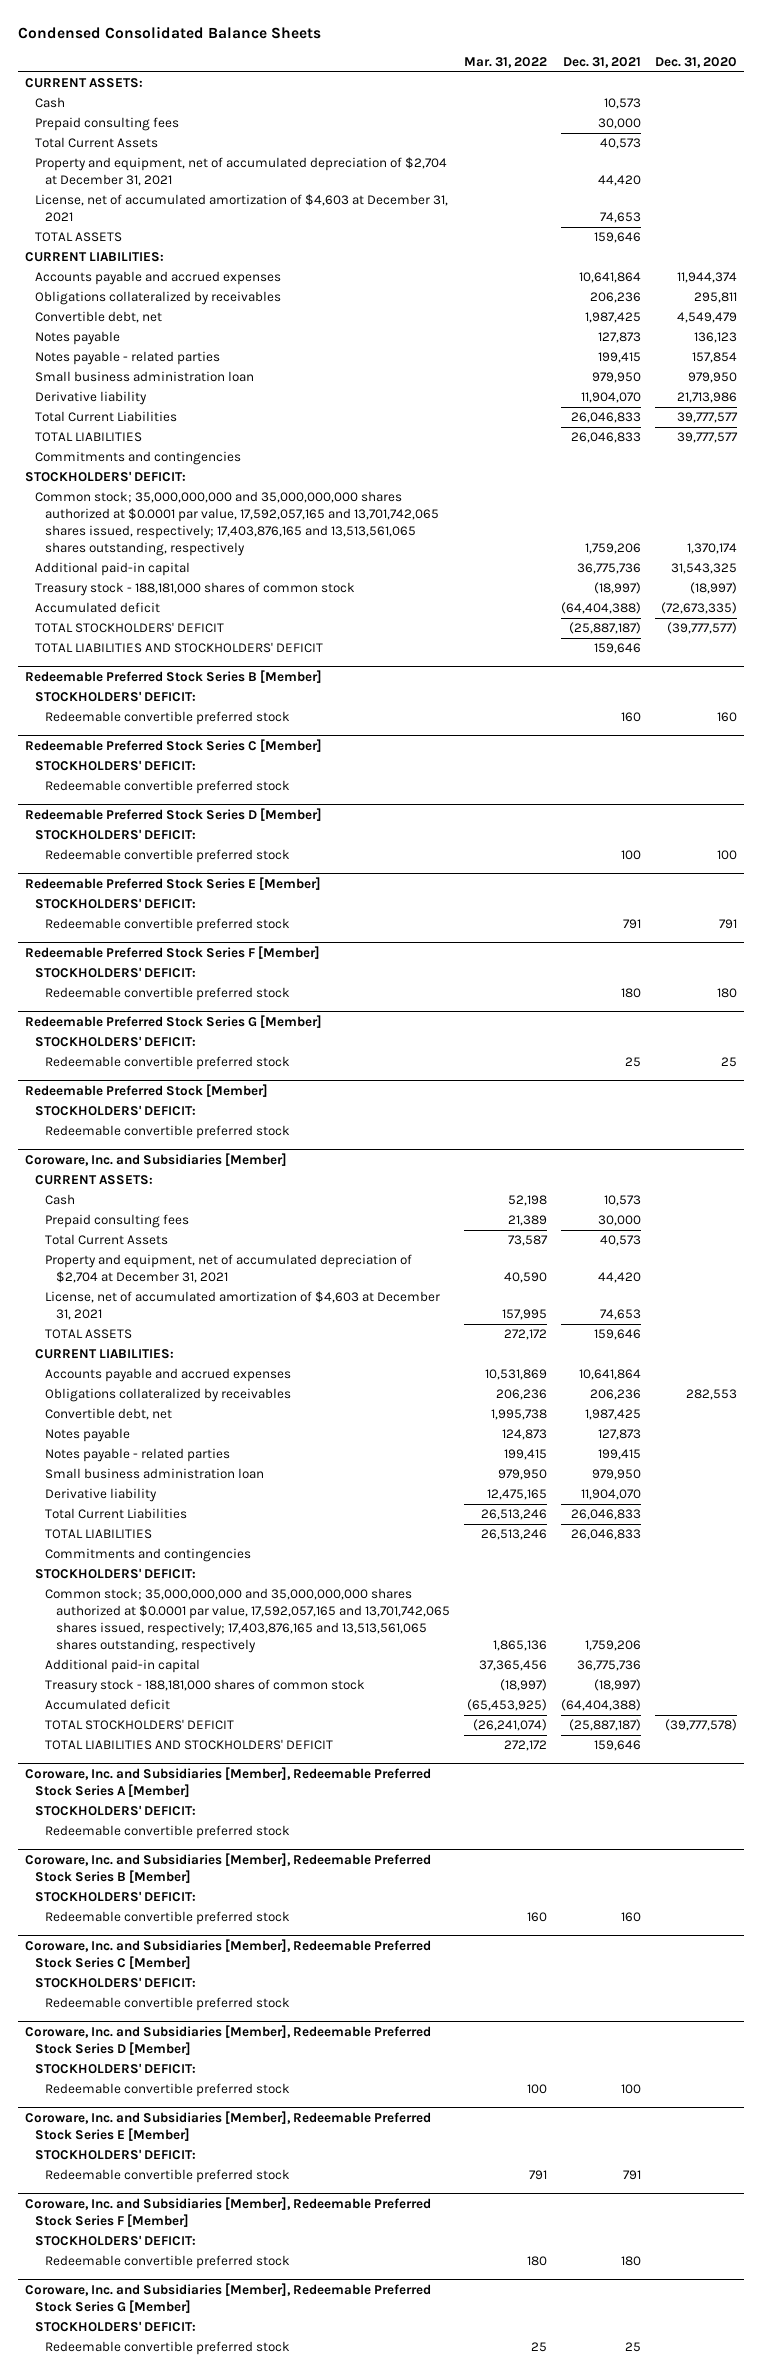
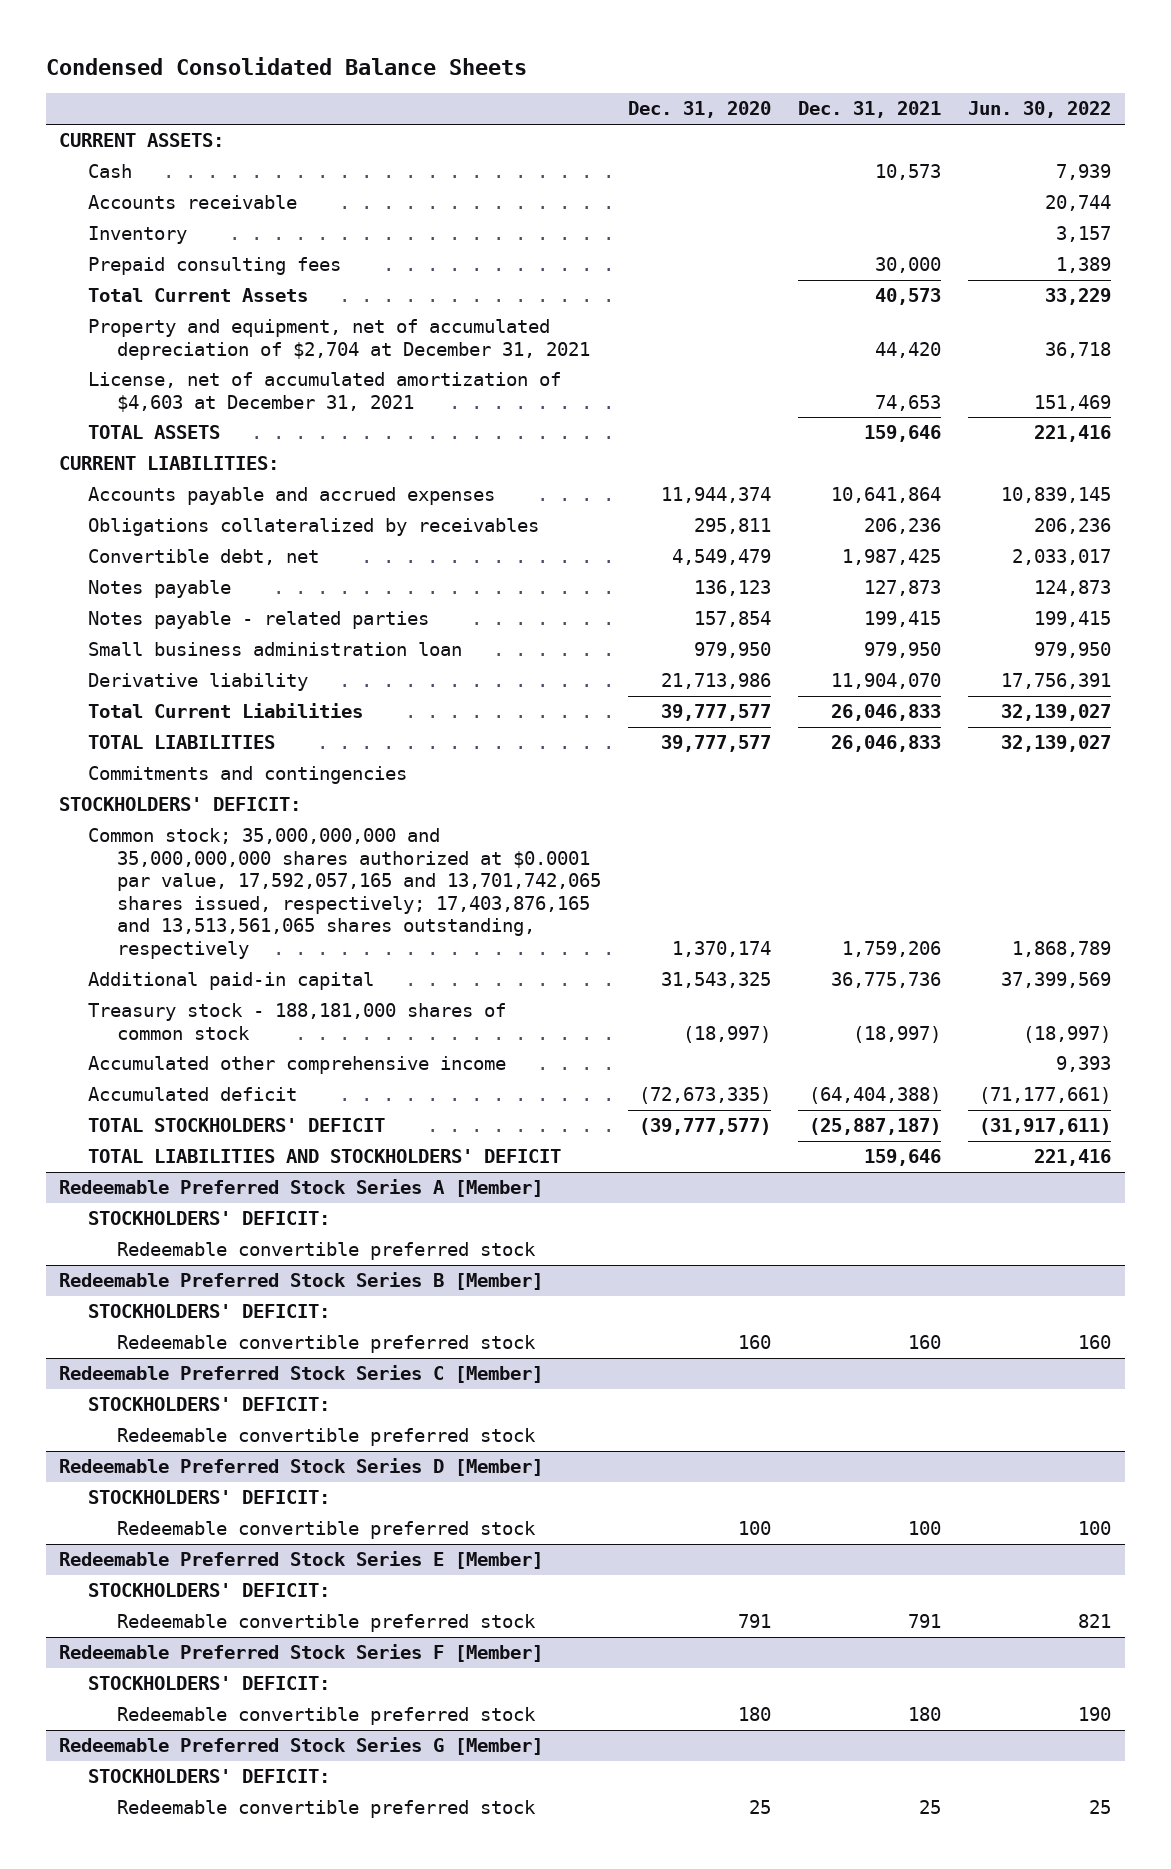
- | Mar. 31, 2022 | Dec. 31, 2021 | Dec. 31, 2020
+ | Dec. 31, 2020 | Dec. 31, 2021 | Jun. 30, 2022
+ Accounts receivable | | | 20,744
+ Inventory | | | 3,157
+ Accumulated other comprehensive income | | | 9,393
+ Redeemable Preferred Stock Series A [Member]
+ STOCKHOLDERS' DEFICIT:
+ Redeemable convertible preferred stock
- Redeemable Preferred Stock [Member]
- STOCKHOLDERS' DEFICIT:
- Redeemable convertible preferred stock
- Coroware, Inc. and Subsidiaries [Member]
- CURRENT ASSETS:
- Cash | 52,198 | 10,573 |
- Prepaid consulting fees | 21,389 | 30,000 |
- Total Current Assets | 73,587 | 40,573 |
- Property and equipment, net of accumulated depreciation of $2,704 at December 31, 2021 | 40,590 | 44,420 |
- License, net of accumulated amortization of $4,603 at December 31, 2021 | 157,995 | 74,653 |
- TOTAL ASSETS | 272,172 | 159,646 |
- CURRENT LIABILITIES:
- Accounts payable and accrued expenses | 10,531,869 | 10,641,864 |
- Obligations collateralized by receivables | 206,236 | 206,236 | 282,553
- Convertible debt, net | 1,995,738 | 1,987,425 |
- Notes payable | 124,873 | 127,873 |
- Notes payable - related parties | 199,415 | 199,415 |
- Small business administration loan | 979,950 | 979,950 |
- Derivative liability | 12,475,165 | 11,904,070 |
- Total Current Liabilities | 26,513,246 | 26,046,833 |
- TOTAL LIABILITIES | 26,513,246 | 26,046,833 |
- Commitments and contingencies
- STOCKHOLDERS' DEFICIT:
- Common stock; 35,000,000,000 and 35,000,000,000 shares authorized at $0.0001 par value, 17,592,057,165 and 13,701,742,065 shares issued, respectively; 17,403,876,165 and 13,513,561,065 shares outstanding, respectively | 1,865,136 | 1,759,206 |
- Additional paid-in capital | 37,365,456 | 36,775,736 |
- Treasury stock - 188,181,000 shares of common stock | (18,997) | (18,997) |
- Accumulated deficit | (65,453,925) | (64,404,388) |
- TOTAL STOCKHOLDERS' DEFICIT | (26,241,074) | (25,887,187) | (39,777,578)
- TOTAL LIABILITIES AND STOCKHOLDERS' DEFICIT | 272,172 | 159,646 |
- Coroware, Inc. and Subsidiaries [Member], Redeemable Preferred Stock Series A [Member]
- STOCKHOLDERS' DEFICIT:
- Redeemable convertible preferred stock
- Coroware, Inc. and Subsidiaries [Member], Redeemable Preferred Stock Series B [Member]
- STOCKHOLDERS' DEFICIT:
- Redeemable convertible preferred stock | 160 | 160 |
- Coroware, Inc. and Subsidiaries [Member], Redeemable Preferred Stock Series C [Member]
- STOCKHOLDERS' DEFICIT:
- Redeemable convertible preferred stock
- Coroware, Inc. and Subsidiaries [Member], Redeemable Preferred Stock Series D [Member]
- STOCKHOLDERS' DEFICIT:
- Redeemable convertible preferred stock | 100 | 100 |
- Coroware, Inc. and Subsidiaries [Member], Redeemable Preferred Stock Series E [Member]
- STOCKHOLDERS' DEFICIT:
- Redeemable convertible preferred stock | 791 | 791 |
- Coroware, Inc. and Subsidiaries [Member], Redeemable Preferred Stock Series F [Member]
- STOCKHOLDERS' DEFICIT:
- Redeemable convertible preferred stock | 180 | 180 |
- Coroware, Inc. and Subsidiaries [Member], Redeemable Preferred Stock Series G [Member]
- STOCKHOLDERS' DEFICIT:
- Redeemable convertible preferred stock | 25 | 25 |

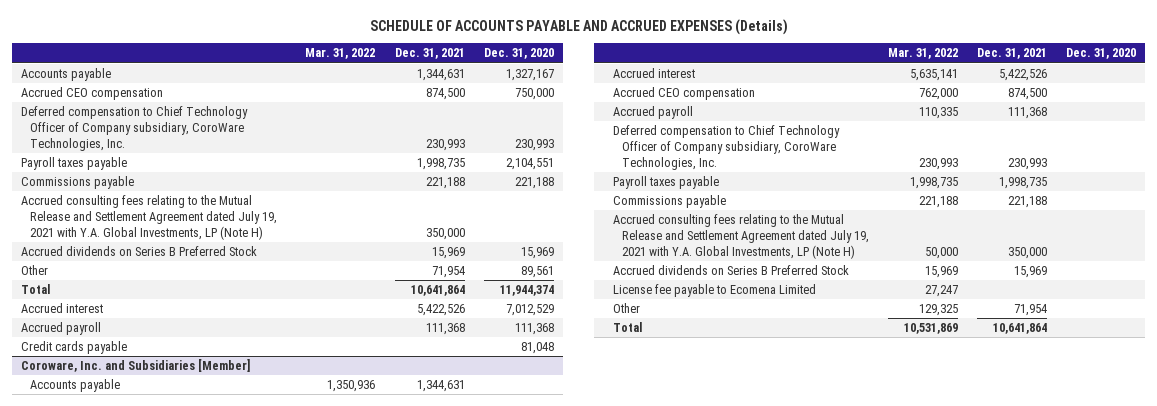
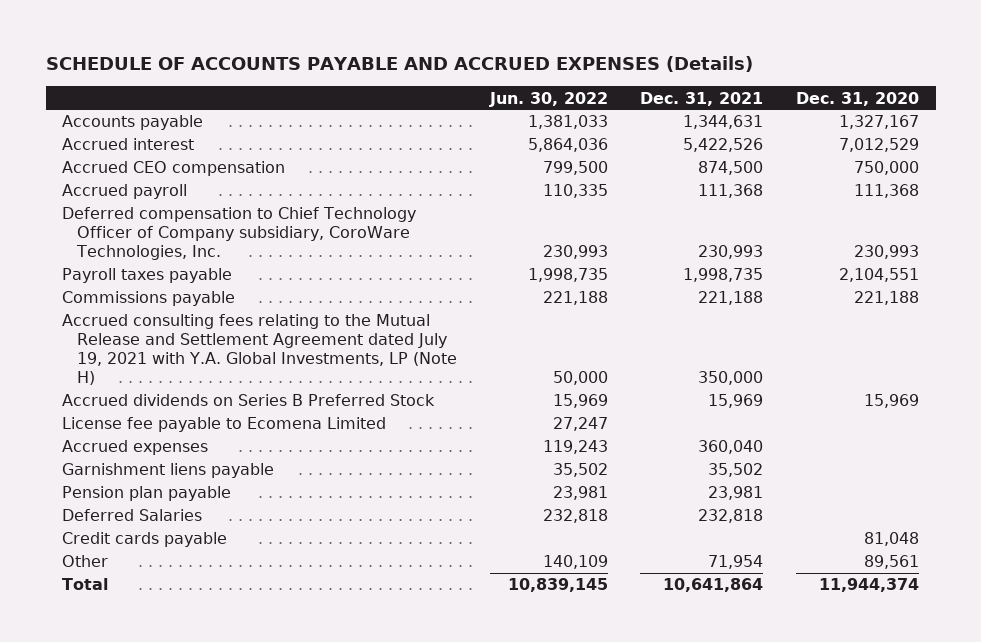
- | Mar. 31, 2022 | Dec. 31, 2021 | Dec. 31, 2020
+ | Jun. 30, 2022 | Dec. 31, 2021 | Dec. 31, 2020
moved up: Accrued interest | 5,864,036 | 5,422,526 | 7,012,529
moved up: Accrued payroll | 110,335 | 111,368 | 111,368
+ License fee payable to Ecomena Limited | 27,247 | |
+ Accrued expenses | 119,243 | 360,040 |
+ Garnishment liens payable | 35,502 | 35,502 |
+ Pension plan payable | 23,981 | 23,981 |
+ Deferred Salaries | 232,818 | 232,818 |
moved up: Credit cards payable | | | 81,048
- Coroware, Inc. and Subsidiaries [Member]
- Accounts payable | 1,350,936 | 1,344,631 |
- Accrued interest | 5,635,141 | 5,422,526 |
- Accrued CEO compensation | 762,000 | 874,500 |
- Accrued payroll | 110,335 | 111,368 |
- Deferred compensation to Chief Technology Officer of Company subsidiary, CoroWare Technologies, Inc. | 230,993 | 230,993 |
- Payroll taxes payable | 1,998,735 | 1,998,735 |
- Commissions payable | 221,188 | 221,188 |
- Accrued consulting fees relating to the Mutual Release and Settlement Agreement dated July 19, 2021 with Y.A. Global Investments, LP (Note H) | 50,000 | 350,000 |
- Accrued dividends on Series B Preferred Stock | 15,969 | 15,969 |
- License fee payable to Ecomena Limited | 27,247 | |
- Other | 129,325 | 71,954 |
- Total | 10,531,869 | 10,641,864 |

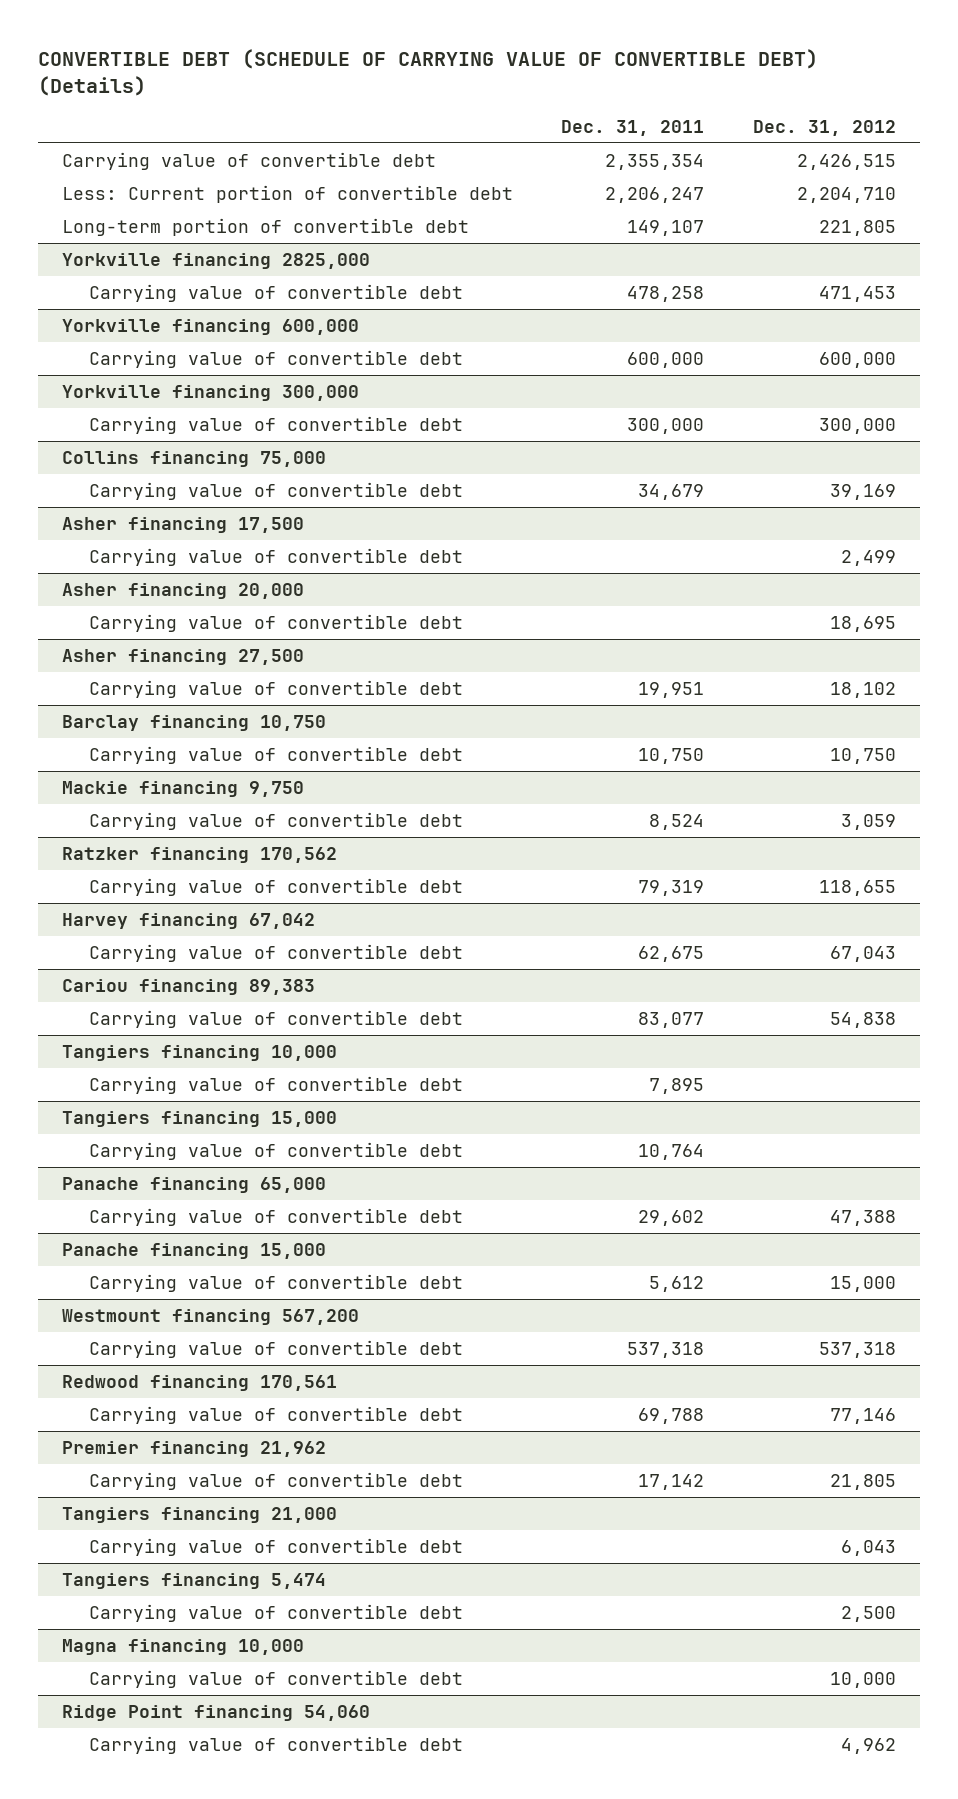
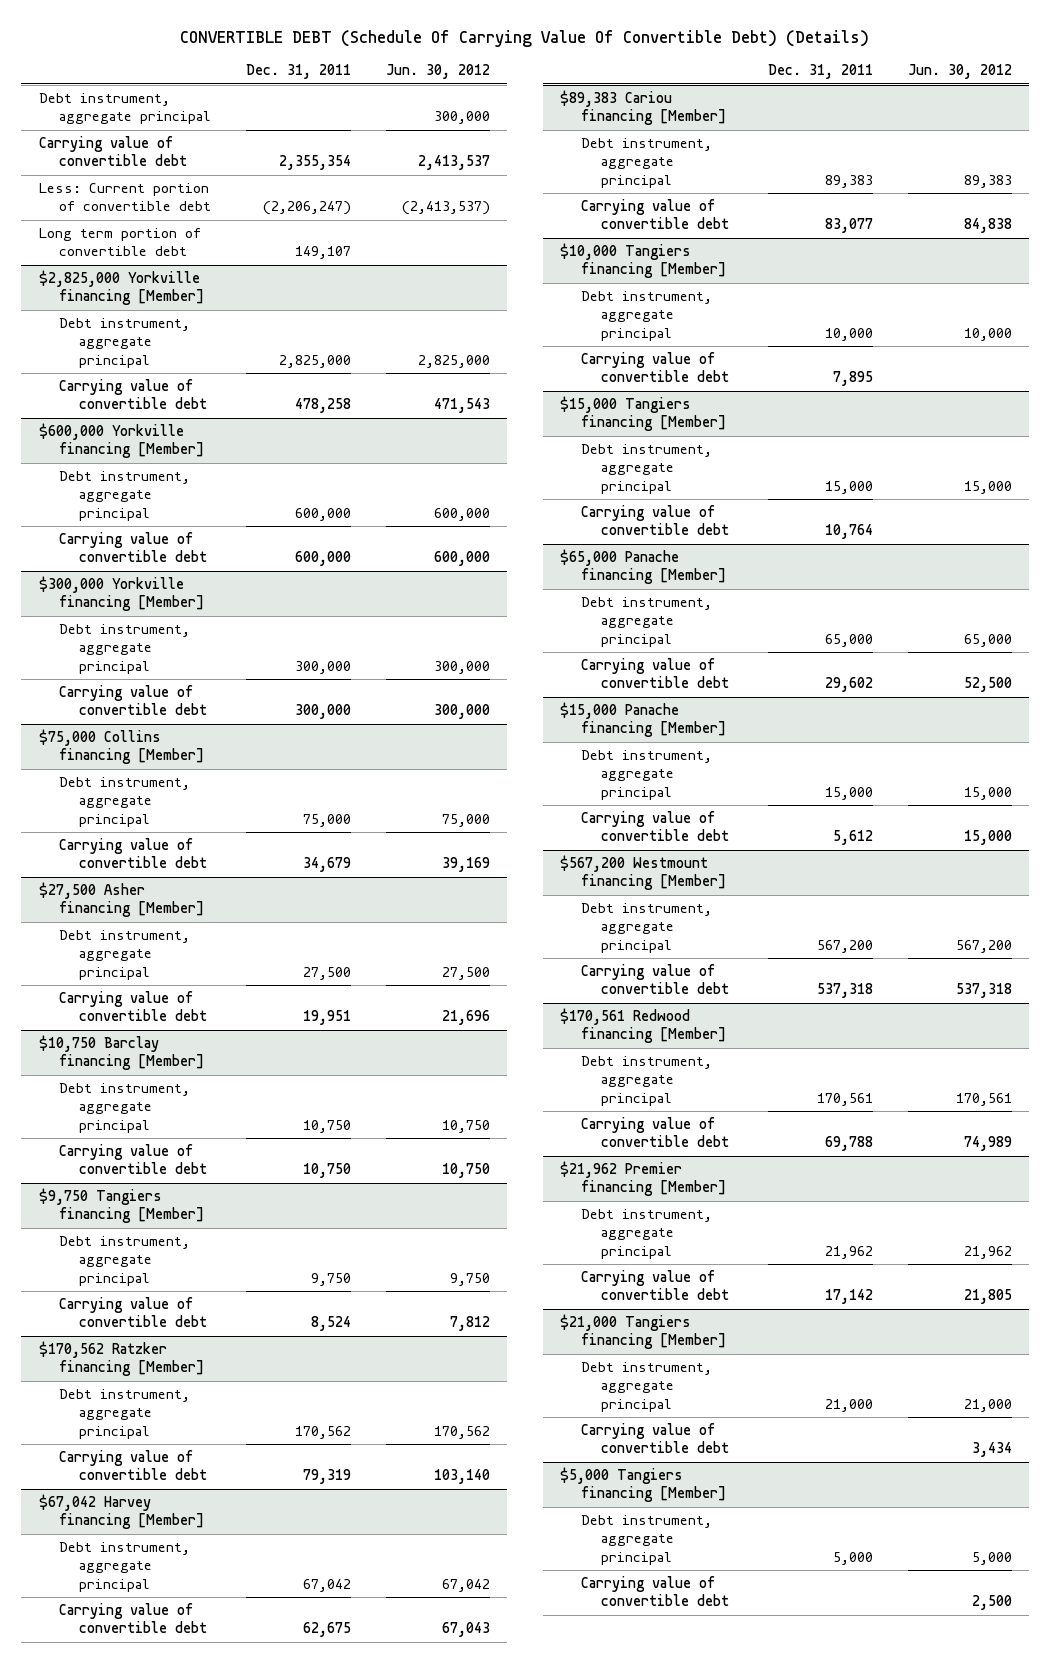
- CONVERTIBLE DEBT (SCHEDULE OF CARRYING VALUE OF CONVERTIBLE DEBT) (Details)
+ CONVERTIBLE DEBT (Schedule Of Carrying Value Of Convertible Debt) (Details)
- | Dec. 31, 2011 | Dec. 31, 2012
+ | Dec. 31, 2011 | Jun. 30, 2012
+ Debt instrument, aggregate principal | | 300,000
- Less: Current portion of convertible debt | 2,206,247 | 2,204,710
- Long-term portion of convertible debt | 149,107 | 221,805
- Yorkville financing 2825,000
+ Less: Current portion of convertible debt | (2,206,247) | (2,413,537)
+ Long term portion of convertible debt | 149,107 |
+ $2,825,000 Yorkville financing [Member]
+ Debt instrument, aggregate principal | 2,825,000 | 2,825,000
- Yorkville financing 600,000
+ $600,000 Yorkville financing [Member]
+ Debt instrument, aggregate principal | 600,000 | 600,000
- Yorkville financing 300,000
+ $300,000 Yorkville financing [Member]
+ Debt instrument, aggregate principal | 300,000 | 300,000
- Collins financing 75,000
+ $75,000 Collins financing [Member]
+ Debt instrument, aggregate principal | 75,000 | 75,000
- Asher financing 17,500
- Carrying value of convertible debt | | 2,499
- Asher financing 20,000
- Carrying value of convertible debt | | 18,695
- Asher financing 27,500
+ $27,500 Asher financing [Member]
+ Debt instrument, aggregate principal | 27,500 | 27,500
- Barclay financing 10,750
+ $10,750 Barclay financing [Member]
+ Debt instrument, aggregate principal | 10,750 | 10,750
- Mackie financing 9,750
+ $9,750 Tangiers financing [Member]
+ Debt instrument, aggregate principal | 9,750 | 9,750
- Ratzker financing 170,562
+ $170,562 Ratzker financing [Member]
+ Debt instrument, aggregate principal | 170,562 | 170,562
- Harvey financing 67,042
+ $67,042 Harvey financing [Member]
+ Debt instrument, aggregate principal | 67,042 | 67,042
- Cariou financing 89,383
+ $89,383 Cariou financing [Member]
+ Debt instrument, aggregate principal | 89,383 | 89,383
- Tangiers financing 10,000
+ $10,000 Tangiers financing [Member]
+ Debt instrument, aggregate principal | 10,000 | 10,000
- Tangiers financing 15,000
+ $15,000 Tangiers financing [Member]
+ Debt instrument, aggregate principal | 15,000 | 15,000
- Panache financing 65,000
+ $65,000 Panache financing [Member]
+ Debt instrument, aggregate principal | 65,000 | 65,000
- Panache financing 15,000
+ $15,000 Panache financing [Member]
+ Debt instrument, aggregate principal | 15,000 | 15,000
- Westmount financing 567,200
+ $567,200 Westmount financing [Member]
+ Debt instrument, aggregate principal | 567,200 | 567,200
- Redwood financing 170,561
+ $170,561 Redwood financing [Member]
+ Debt instrument, aggregate principal | 170,561 | 170,561
- Premier financing 21,962
+ $21,962 Premier financing [Member]
+ Debt instrument, aggregate principal | 21,962 | 21,962
- Tangiers financing 21,000
- Carrying value of convertible debt | | 6,043
- Tangiers financing 5,474
- Carrying value of convertible debt | | 2,500
- Magna financing 10,000
+ $21,000 Tangiers financing [Member]
+ Debt instrument, aggregate principal | 21,000 | 21,000
- Ridge Point financing 54,060
+ $5,000 Tangiers financing [Member]
+ Debt instrument, aggregate principal | 5,000 | 5,000

